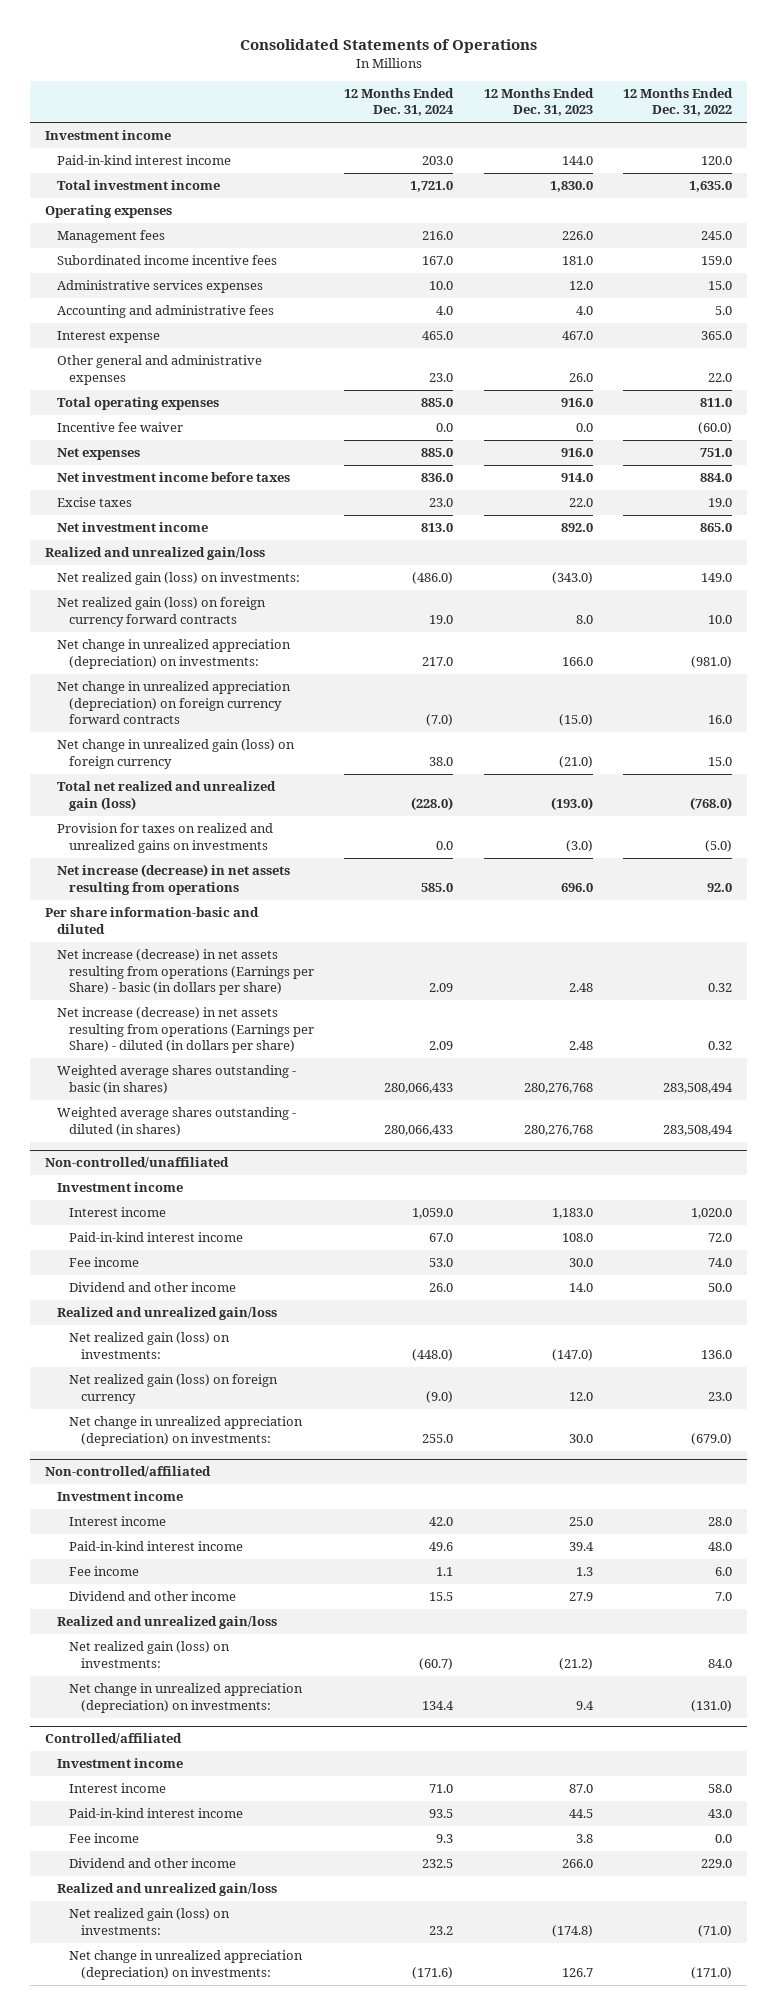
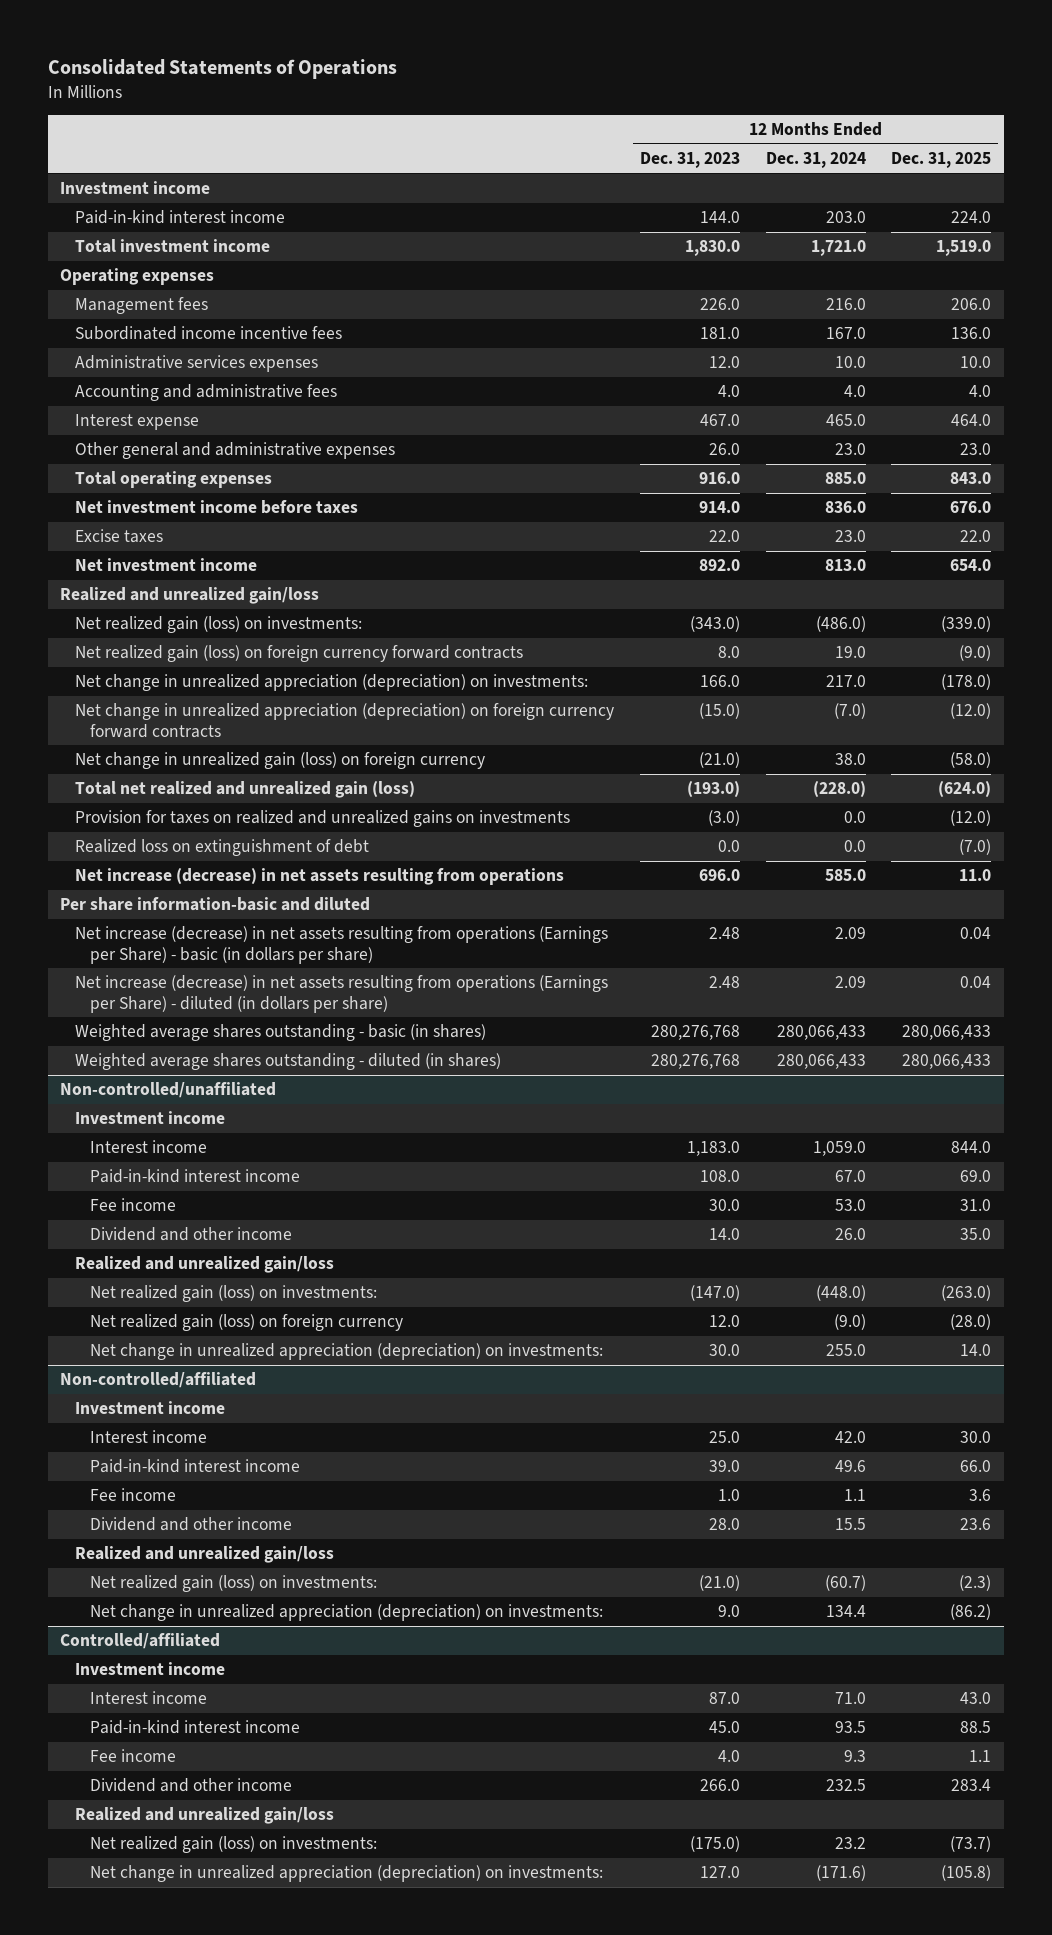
- | 12 Months Ended Dec. 31, 2024 | 12 Months Ended Dec. 31, 2023 | 12 Months Ended Dec. 31, 2022
+ | 12 Months Ended Dec. 31, 2023 | 12 Months Ended Dec. 31, 2024 | 12 Months Ended Dec. 31, 2025
- Incentive fee waiver | 0.0 | 0.0 | (60.0)
- Net expenses | 885.0 | 916.0 | 751.0
+ Realized loss on extinguishment of debt | 0.0 | 0.0 | (7.0)
@ Non-controlled/affiliated
- Paid-in-kind interest income | 49.6 | 39.4 | 48.0
- Fee income | 1.1 | 1.3 | 6.0
- Dividend and other income | 15.5 | 27.9 | 7.0
+ Paid-in-kind interest income | 39.0 | 49.6 | 66.0
+ Fee income | 1.0 | 1.1 | 3.6
+ Dividend and other income | 28.0 | 15.5 | 23.6
- Net realized gain (loss) on investments: | (60.7) | (21.2) | 84.0
- Net change in unrealized appreciation (depreciation) on investments: | 134.4 | 9.4 | (131.0)
+ Net realized gain (loss) on investments: | (21.0) | (60.7) | (2.3)
+ Net change in unrealized appreciation (depreciation) on investments: | 9.0 | 134.4 | (86.2)
@ Controlled/affiliated
- Paid-in-kind interest income | 93.5 | 44.5 | 43.0
- Fee income | 9.3 | 3.8 | 0.0
+ Paid-in-kind interest income | 45.0 | 93.5 | 88.5
+ Fee income | 4.0 | 9.3 | 1.1
- Net realized gain (loss) on investments: | 23.2 | (174.8) | (71.0)
- Net change in unrealized appreciation (depreciation) on investments: | (171.6) | 126.7 | (171.0)
+ Net realized gain (loss) on investments: | (175.0) | 23.2 | (73.7)
+ Net change in unrealized appreciation (depreciation) on investments: | 127.0 | (171.6) | (105.8)

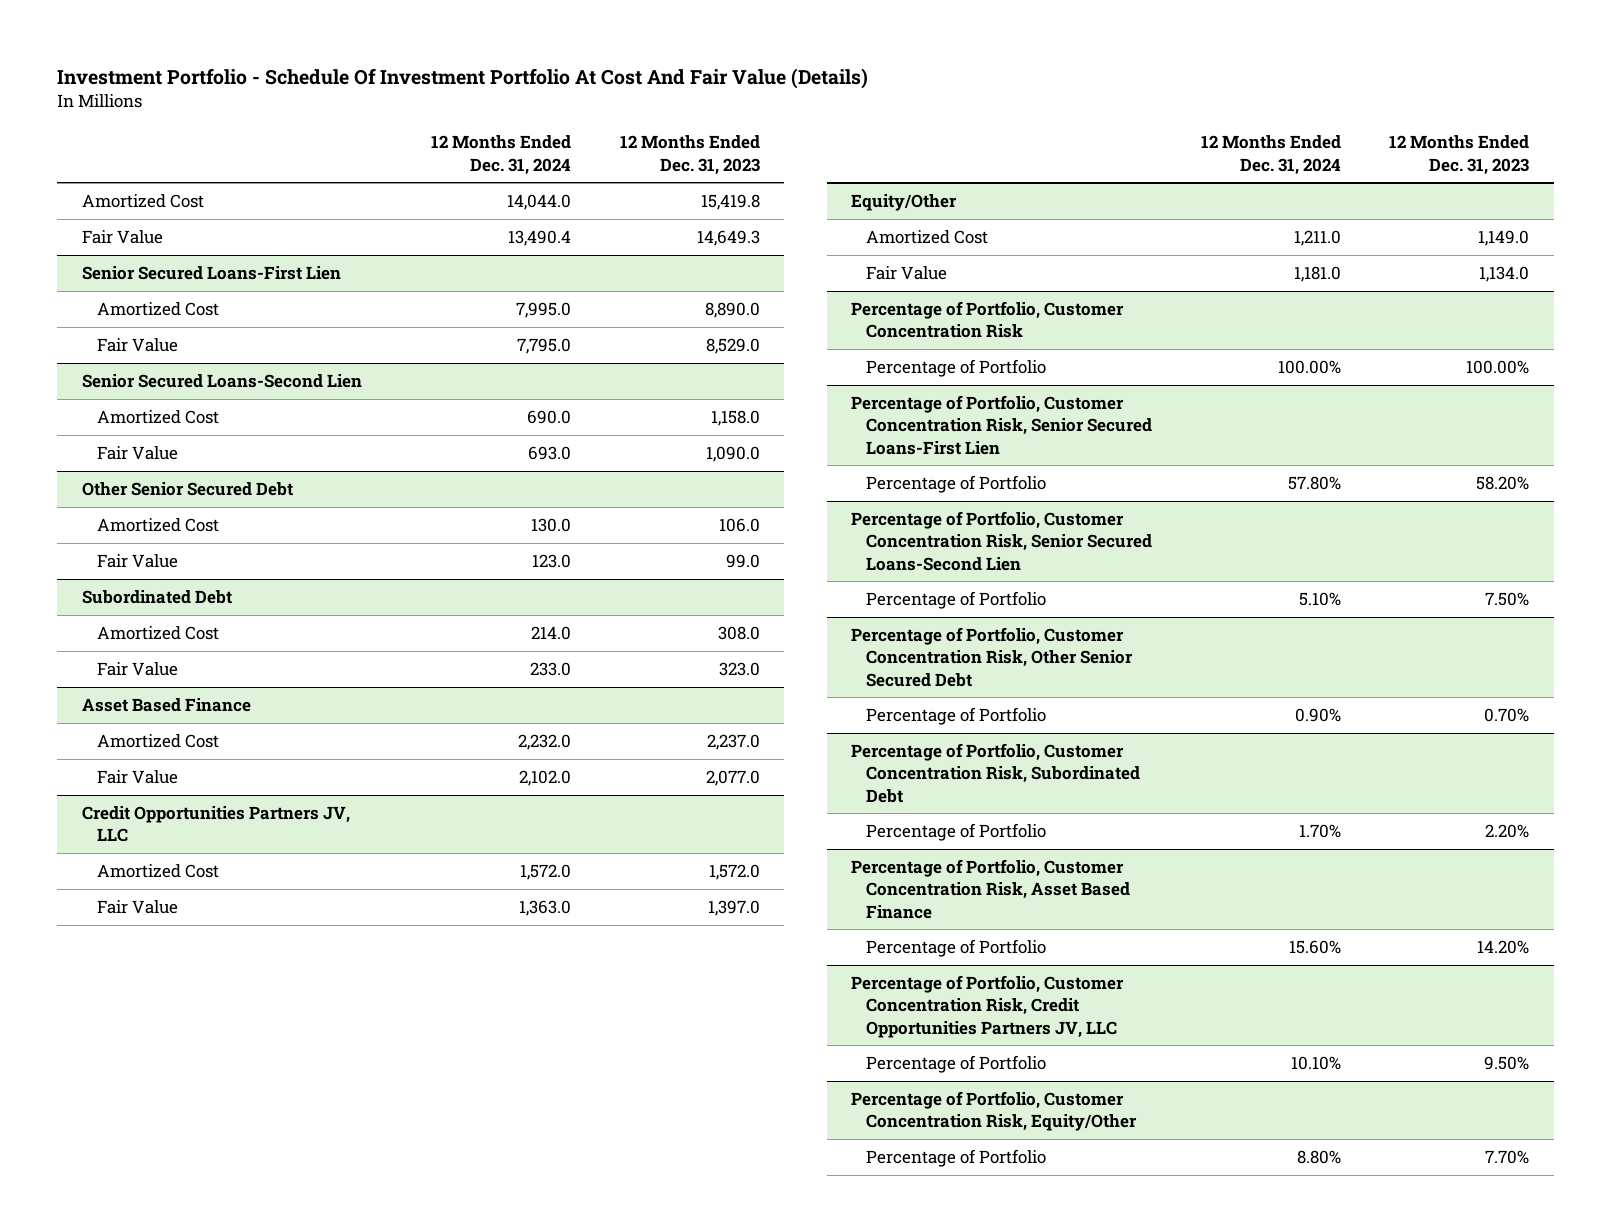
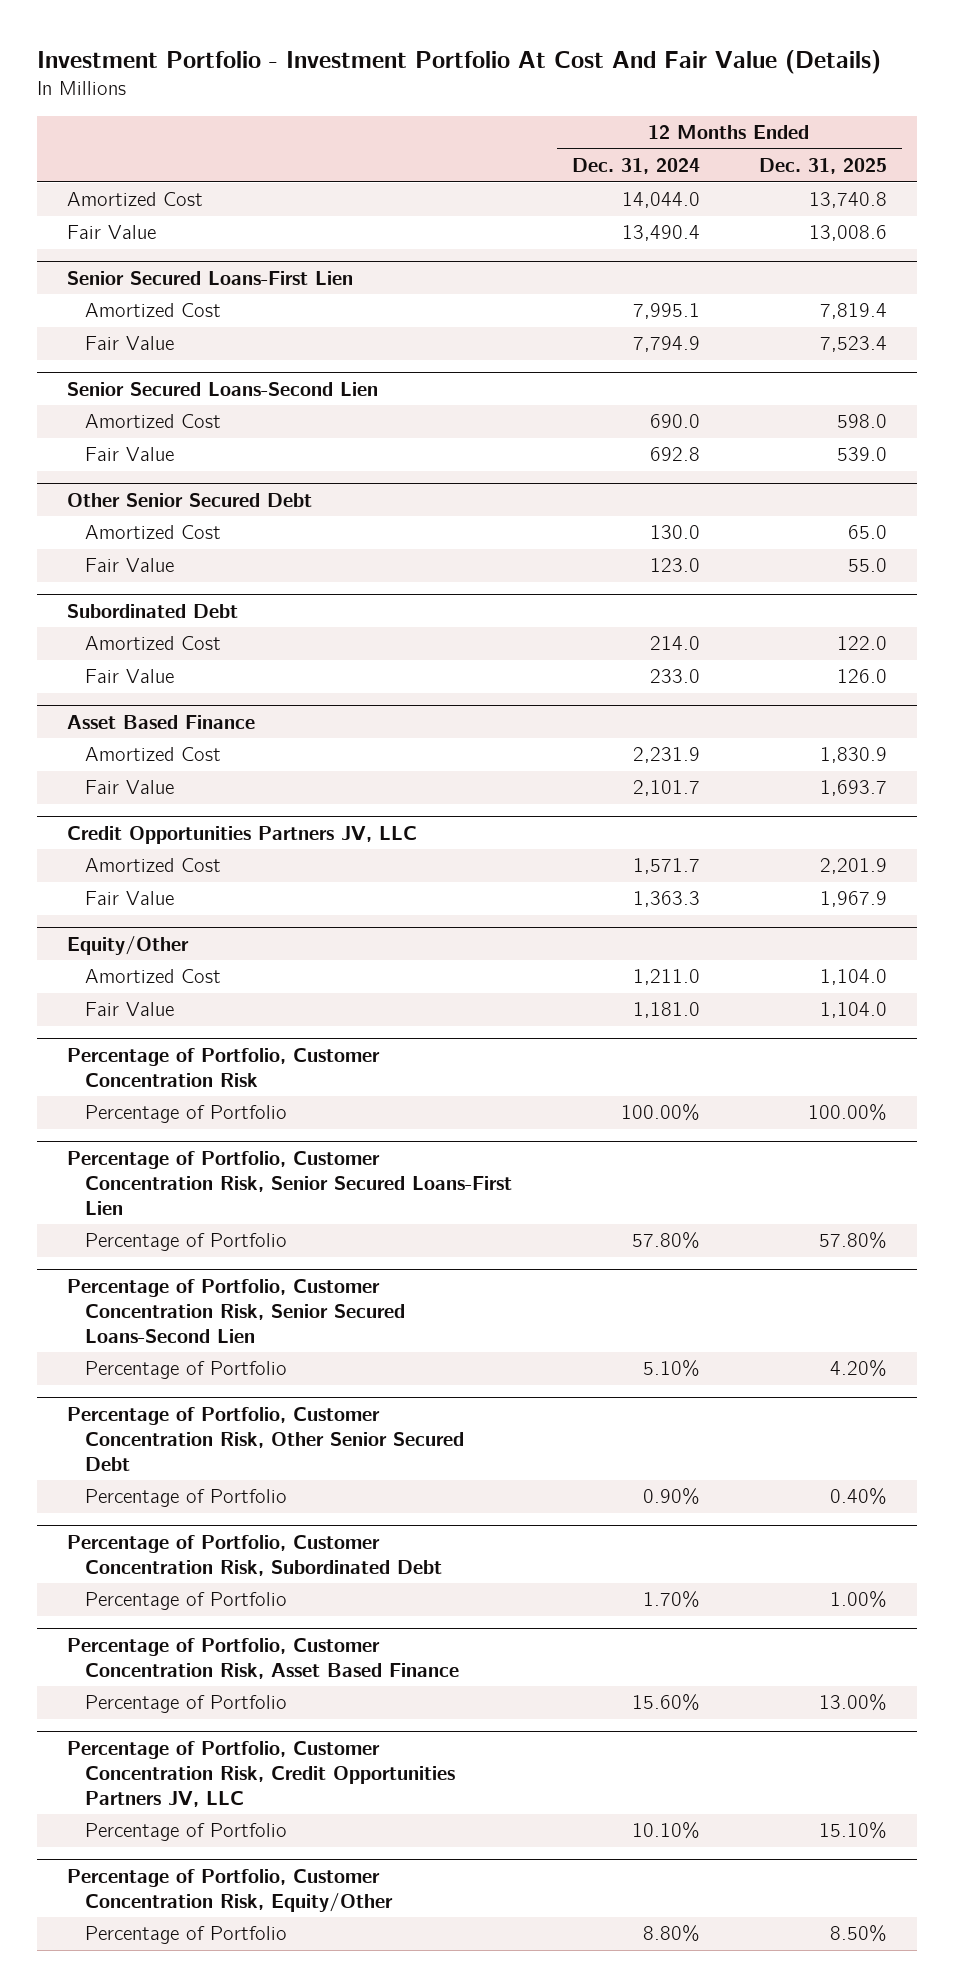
- Investment Portfolio - Schedule Of Investment Portfolio At Cost And Fair Value (Details)
+ Investment Portfolio - Investment Portfolio At Cost And Fair Value (Details)
- | 12 Months Ended Dec. 31, 2024 | 12 Months Ended Dec. 31, 2023
+ | 12 Months Ended Dec. 31, 2024 | 12 Months Ended Dec. 31, 2025
@ Senior Secured Loans-First Lien
- Amortized Cost | 7,995.0 | 8,890.0
- Fair Value | 7,795.0 | 8,529.0
+ Amortized Cost | 7,995.1 | 7,819.4
+ Fair Value | 7,794.9 | 7,523.4
@ Senior Secured Loans-Second Lien
- Fair Value | 693.0 | 1,090.0
+ Fair Value | 692.8 | 539.0
@ Asset Based Finance
- Amortized Cost | 2,232.0 | 2,237.0
- Fair Value | 2,102.0 | 2,077.0
+ Amortized Cost | 2,231.9 | 1,830.9
+ Fair Value | 2,101.7 | 1,693.7
@ Credit Opportunities Partners JV, LLC
- Amortized Cost | 1,572.0 | 1,572.0
- Fair Value | 1,363.0 | 1,397.0
+ Amortized Cost | 1,571.7 | 2,201.9
+ Fair Value | 1,363.3 | 1,967.9

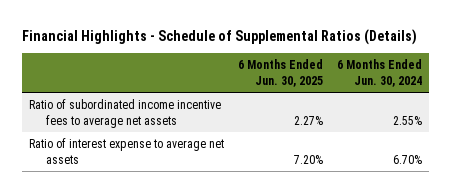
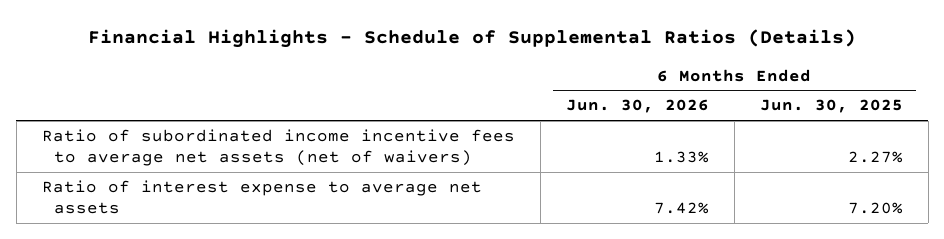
- | 6 Months Ended Jun. 30, 2025 | 6 Months Ended Jun. 30, 2024
+ | 6 Months Ended Jun. 30, 2026 | 6 Months Ended Jun. 30, 2025
- Ratio of subordinated income incentive fees to average net assets | 2.27% | 2.55%
+ Ratio of subordinated income incentive fees to average net assets (net of waivers) | 1.33% | 2.27%

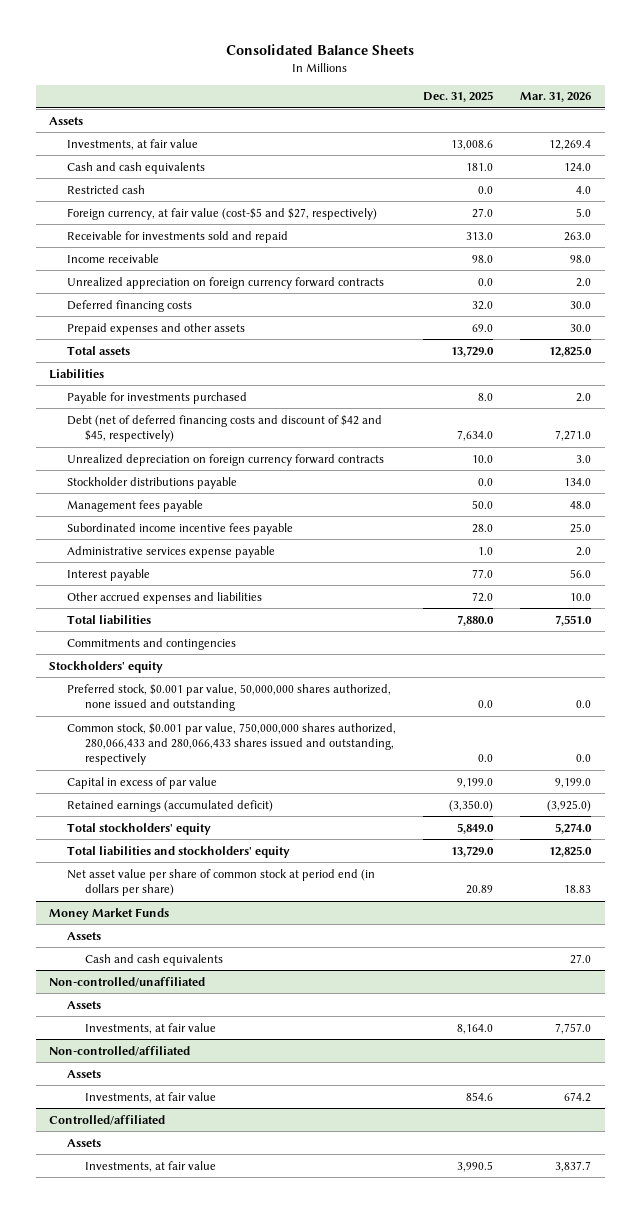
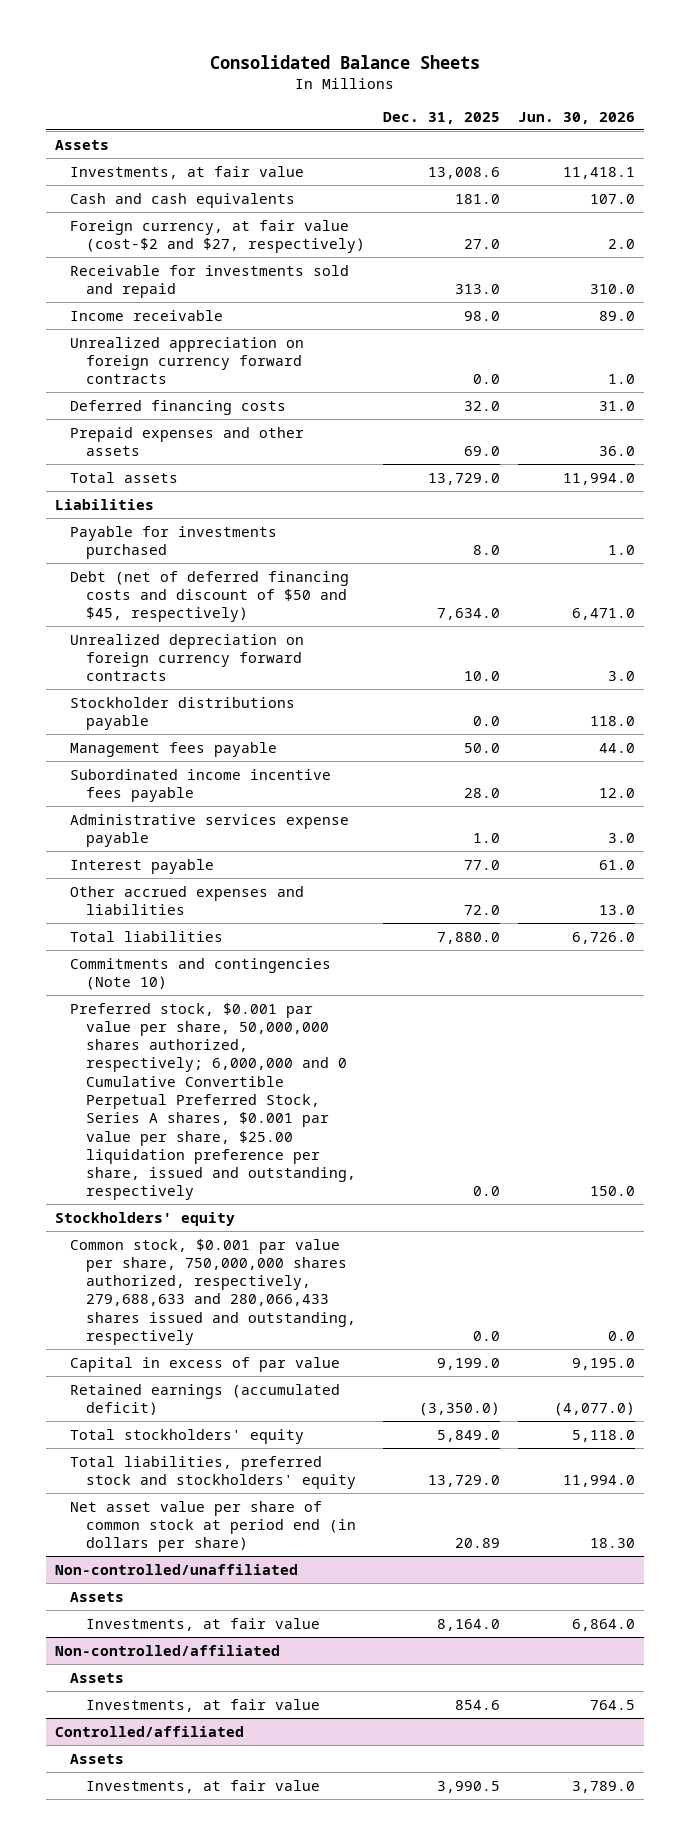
- | Dec. 31, 2025 | Mar. 31, 2026
+ | Dec. 31, 2025 | Jun. 30, 2026
- Restricted cash | 0.0 | 4.0
- Foreign currency, at fair value (cost-$5 and $27, respectively) | 27.0 | 5.0
+ Foreign currency, at fair value (cost-$2 and $27, respectively) | 27.0 | 2.0
- Debt (net of deferred financing costs and discount of $42 and $45, respectively) | 7,634.0 | 7,271.0
+ Debt (net of deferred financing costs and discount of $50 and $45, respectively) | 7,634.0 | 6,471.0
- Commitments and contingencies
+ Commitments and contingencies (Note 10)
+ Preferred stock, $0.001 par value per share, 50,000,000 shares authorized, respectively; 6,000,000 and 0 Cumulative Convertible Perpetual Preferred Stock, Series A shares, $0.001 par value per share, $25.00 liquidation preference per share, issued and outstanding, respectively | 0.0 | 150.0
- Preferred stock, $0.001 par value, 50,000,000 shares authorized, none issued and outstanding | 0.0 | 0.0
- Common stock, $0.001 par value, 750,000,000 shares authorized, 280,066,433 and 280,066,433 shares issued and outstanding, respectively | 0.0 | 0.0
+ Common stock, $0.001 par value per share, 750,000,000 shares authorized, respectively, 279,688,633 and 280,066,433 shares issued and outstanding, respectively | 0.0 | 0.0
- Total liabilities and stockholders' equity | 13,729.0 | 12,825.0
+ Total liabilities, preferred stock and stockholders' equity | 13,729.0 | 11,994.0
- Money Market Funds
- Assets
- Cash and cash equivalents | | 27.0

